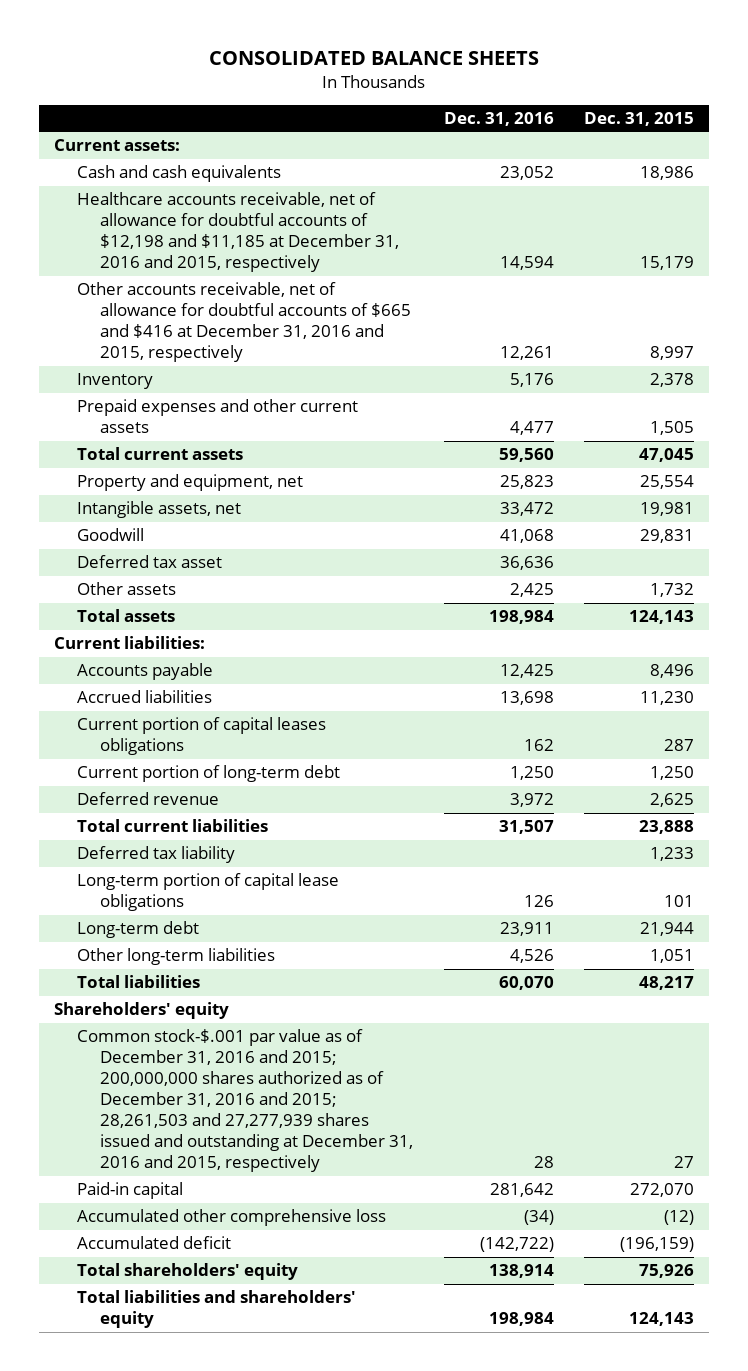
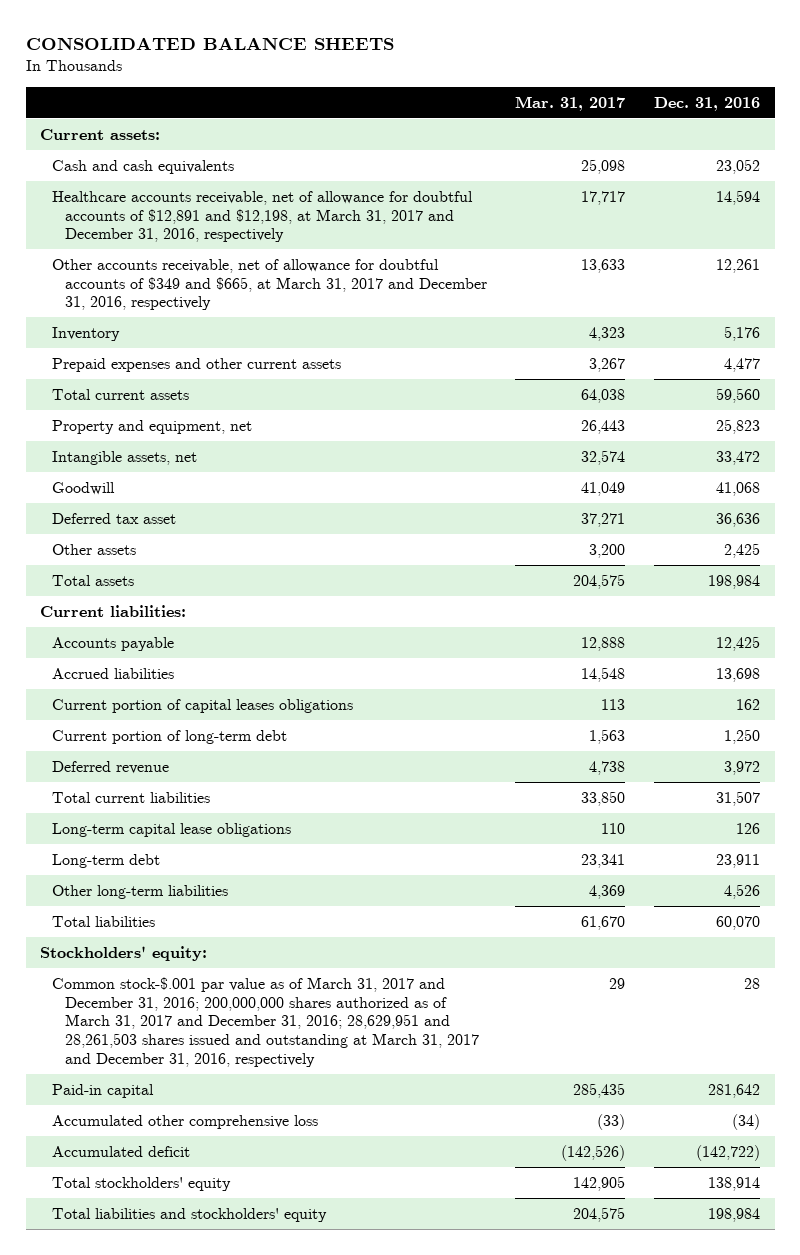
- | Dec. 31, 2016 | Dec. 31, 2015
+ | Mar. 31, 2017 | Dec. 31, 2016
- Healthcare accounts receivable, net of allowance for doubtful accounts of $12,198 and $11,185 at December 31, 2016 and 2015, respectively | 14,594 | 15,179
- Other accounts receivable, net of allowance for doubtful accounts of $665 and $416 at December 31, 2016 and 2015, respectively | 12,261 | 8,997
+ Healthcare accounts receivable, net of allowance for doubtful accounts of $12,891 and $12,198, at March 31, 2017 and December 31, 2016, respectively | 17,717 | 14,594
+ Other accounts receivable, net of allowance for doubtful accounts of $349 and $665, at March 31, 2017 and December 31, 2016, respectively | 13,633 | 12,261
- Deferred tax liability | | 1,233
- Long-term portion of capital lease obligations | 126 | 101
+ Long-term capital lease obligations | 110 | 126
- Shareholders' equity
- Common stock-$.001 par value as of December 31, 2016 and 2015; 200,000,000 shares authorized as of December 31, 2016 and 2015; 28,261,503 and 27,277,939 shares issued and outstanding at December 31, 2016 and 2015, respectively | 28 | 27
+ Stockholders' equity:
+ Common stock-$.001 par value as of March 31, 2017 and December 31, 2016; 200,000,000 shares authorized as of March 31, 2017 and December 31, 2016; 28,629,951 and 28,261,503 shares issued and outstanding at March 31, 2017 and December 31, 2016, respectively | 29 | 28
- Total shareholders' equity | 138,914 | 75,926
- Total liabilities and shareholders' equity | 198,984 | 124,143
+ Total stockholders' equity | 142,905 | 138,914
+ Total liabilities and stockholders' equity | 204,575 | 198,984

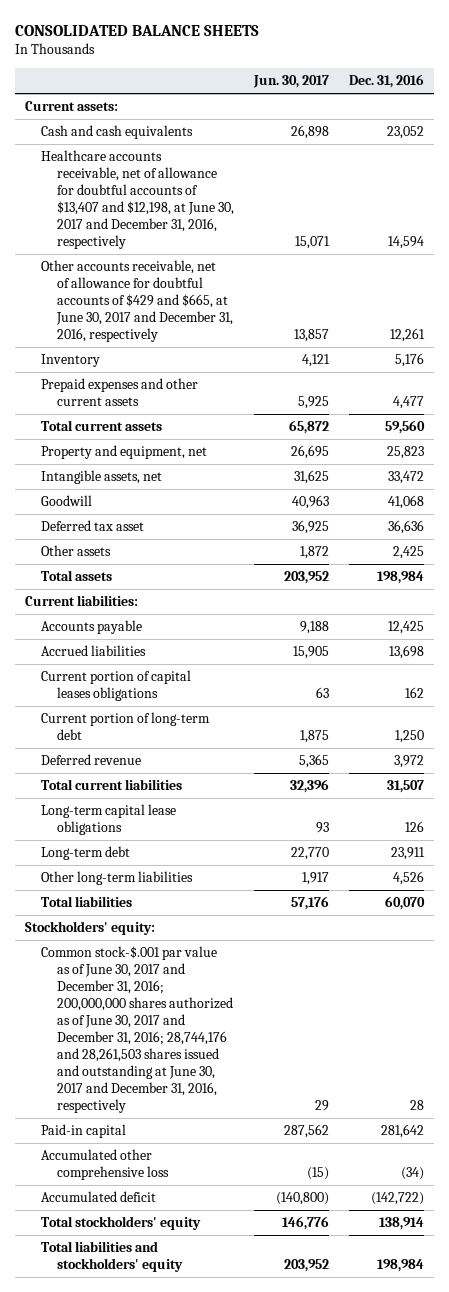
- | Mar. 31, 2017 | Dec. 31, 2016
+ | Jun. 30, 2017 | Dec. 31, 2016
- Healthcare accounts receivable, net of allowance for doubtful accounts of $12,891 and $12,198, at March 31, 2017 and December 31, 2016, respectively | 17,717 | 14,594
- Other accounts receivable, net of allowance for doubtful accounts of $349 and $665, at March 31, 2017 and December 31, 2016, respectively | 13,633 | 12,261
+ Healthcare accounts receivable, net of allowance for doubtful accounts of $13,407 and $12,198, at June 30, 2017 and December 31, 2016, respectively | 15,071 | 14,594
+ Other accounts receivable, net of allowance for doubtful accounts of $429 and $665, at June 30, 2017 and December 31, 2016, respectively | 13,857 | 12,261
- Common stock-$.001 par value as of March 31, 2017 and December 31, 2016; 200,000,000 shares authorized as of March 31, 2017 and December 31, 2016; 28,629,951 and 28,261,503 shares issued and outstanding at March 31, 2017 and December 31, 2016, respectively | 29 | 28
+ Common stock-$.001 par value as of June 30, 2017 and December 31, 2016; 200,000,000 shares authorized as of June 30, 2017 and December 31, 2016; 28,744,176 and 28,261,503 shares issued and outstanding at June 30, 2017 and December 31, 2016, respectively | 29 | 28

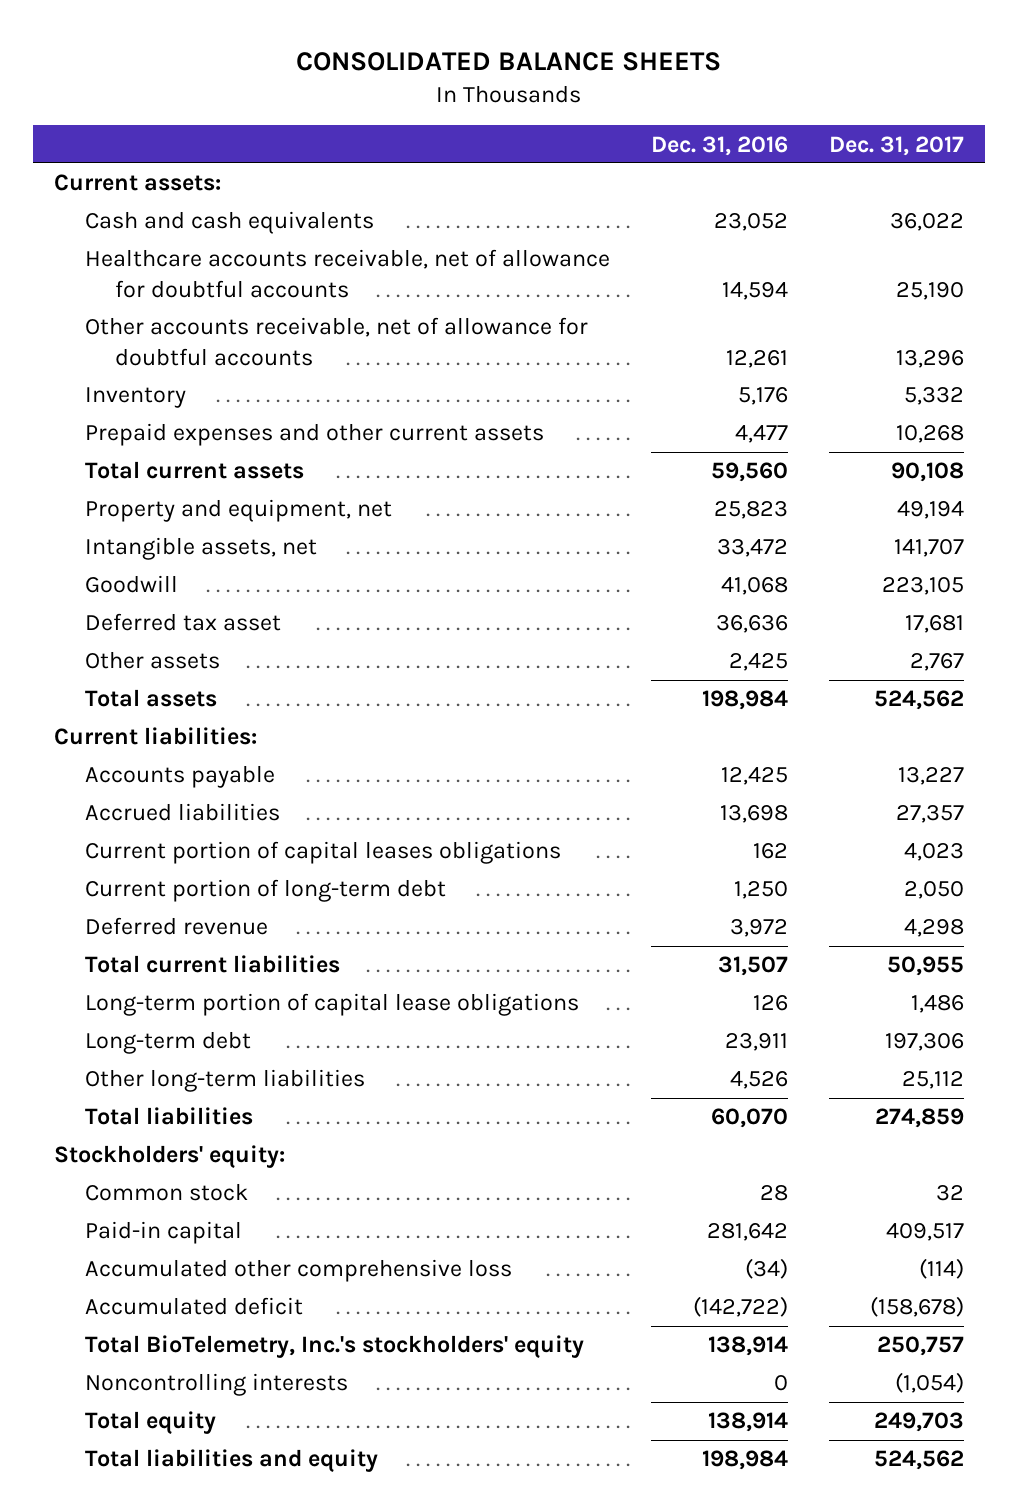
- | Jun. 30, 2017 | Dec. 31, 2016
+ | Dec. 31, 2016 | Dec. 31, 2017
- Healthcare accounts receivable, net of allowance for doubtful accounts of $13,407 and $12,198, at June 30, 2017 and December 31, 2016, respectively | 15,071 | 14,594
- Other accounts receivable, net of allowance for doubtful accounts of $429 and $665, at June 30, 2017 and December 31, 2016, respectively | 13,857 | 12,261
+ Healthcare accounts receivable, net of allowance for doubtful accounts | 14,594 | 25,190
+ Other accounts receivable, net of allowance for doubtful accounts | 12,261 | 13,296
- Long-term capital lease obligations | 93 | 126
+ Long-term portion of capital lease obligations | 126 | 1,486
- Common stock-$.001 par value as of June 30, 2017 and December 31, 2016; 200,000,000 shares authorized as of June 30, 2017 and December 31, 2016; 28,744,176 and 28,261,503 shares issued and outstanding at June 30, 2017 and December 31, 2016, respectively | 29 | 28
+ Common stock | 28 | 32
- Total stockholders' equity | 146,776 | 138,914
- Total liabilities and stockholders' equity | 203,952 | 198,984
+ Total BioTelemetry, Inc.'s stockholders' equity | 138,914 | 250,757
+ Noncontrolling interests | 0 | (1,054)
+ Total equity | 138,914 | 249,703
+ Total liabilities and equity | 198,984 | 524,562

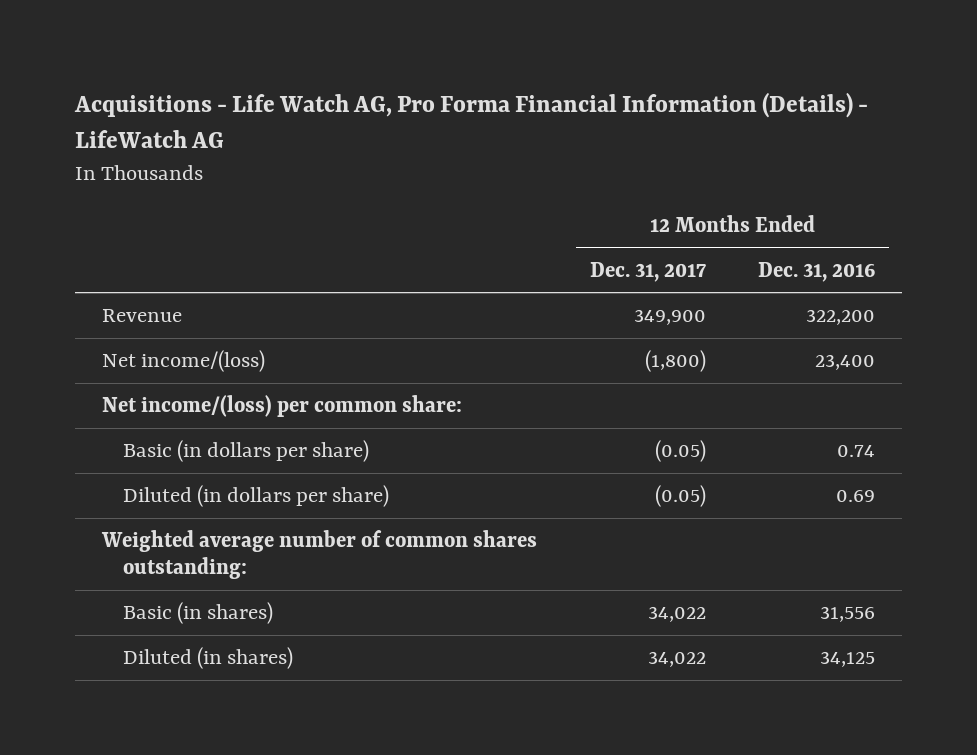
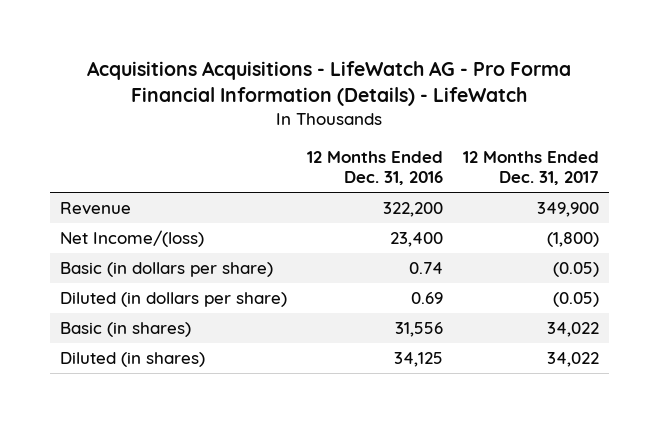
- Acquisitions - Life Watch AG, Pro Forma Financial Information (Details) - LifeWatch AG
+ Acquisitions Acquisitions - LifeWatch AG - Pro Forma Financial Information (Details) - LifeWatch
- | 12 Months Ended Dec. 31, 2017 | 12 Months Ended Dec. 31, 2016
+ | 12 Months Ended Dec. 31, 2016 | 12 Months Ended Dec. 31, 2017
- Net income/(loss) | (1,800) | 23,400
- Net income/(loss) per common share:
+ Net Income/(loss) | 23,400 | (1,800)
- Weighted average number of common shares outstanding:

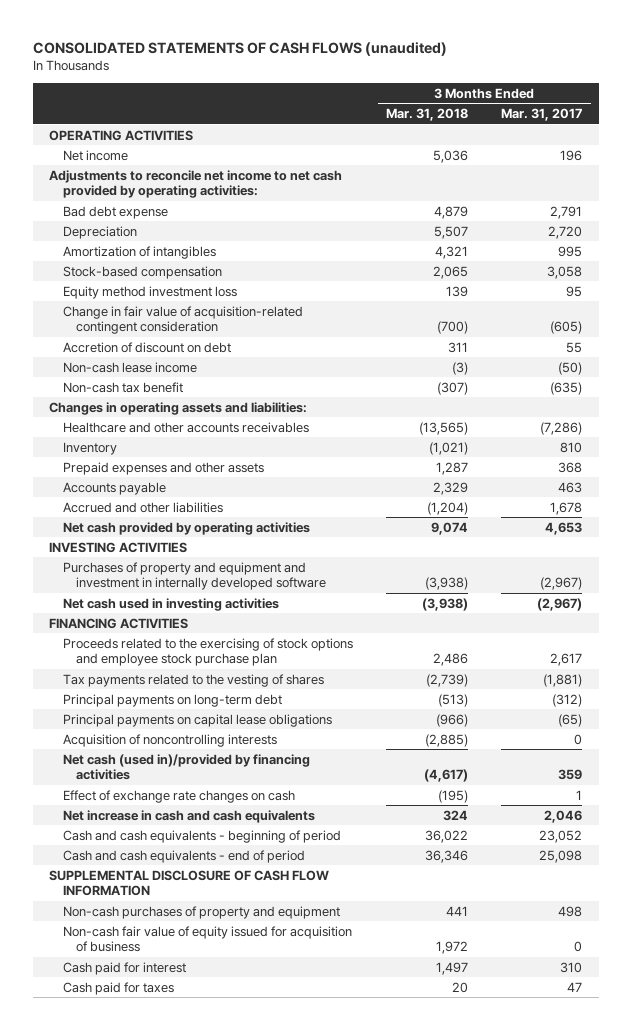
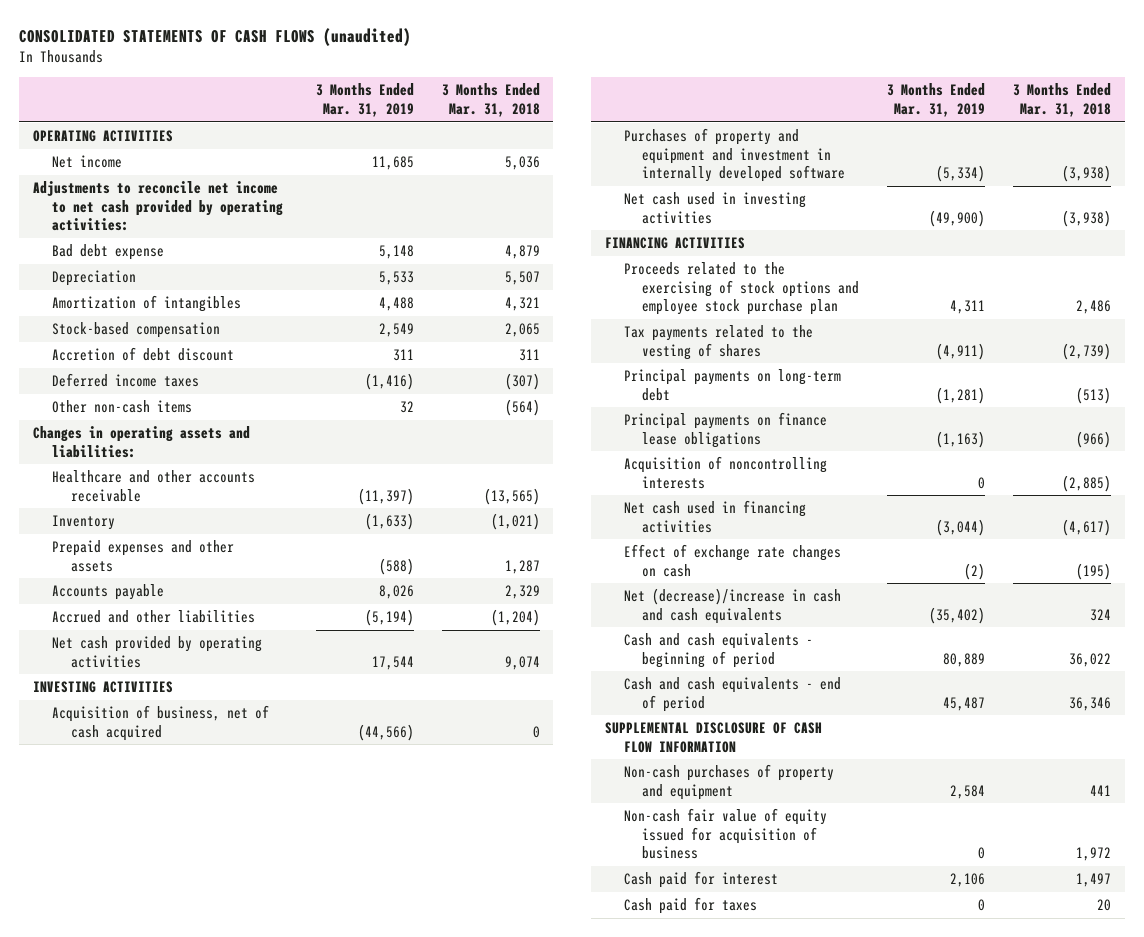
- | 3 Months Ended Mar. 31, 2018 | 3 Months Ended Mar. 31, 2017
+ | 3 Months Ended Mar. 31, 2019 | 3 Months Ended Mar. 31, 2018
- Equity method investment loss | 139 | 95
- Change in fair value of acquisition-related contingent consideration | (700) | (605)
- Accretion of discount on debt | 311 | 55
- Non-cash lease income | (3) | (50)
- Non-cash tax benefit | (307) | (635)
+ Accretion of debt discount | 311 | 311
+ Deferred income taxes | (1,416) | (307)
+ Other non-cash items | 32 | (564)
- Healthcare and other accounts receivables | (13,565) | (7,286)
+ Healthcare and other accounts receivable | (11,397) | (13,565)
+ Acquisition of business, net of cash acquired | (44,566) | 0
- Principal payments on capital lease obligations | (966) | (65)
+ Principal payments on finance lease obligations | (1,163) | (966)
- Net cash (used in)/provided by financing activities | (4,617) | 359
+ Net cash used in financing activities | (3,044) | (4,617)
- Net increase in cash and cash equivalents | 324 | 2,046
+ Net (decrease)/increase in cash and cash equivalents | (35,402) | 324

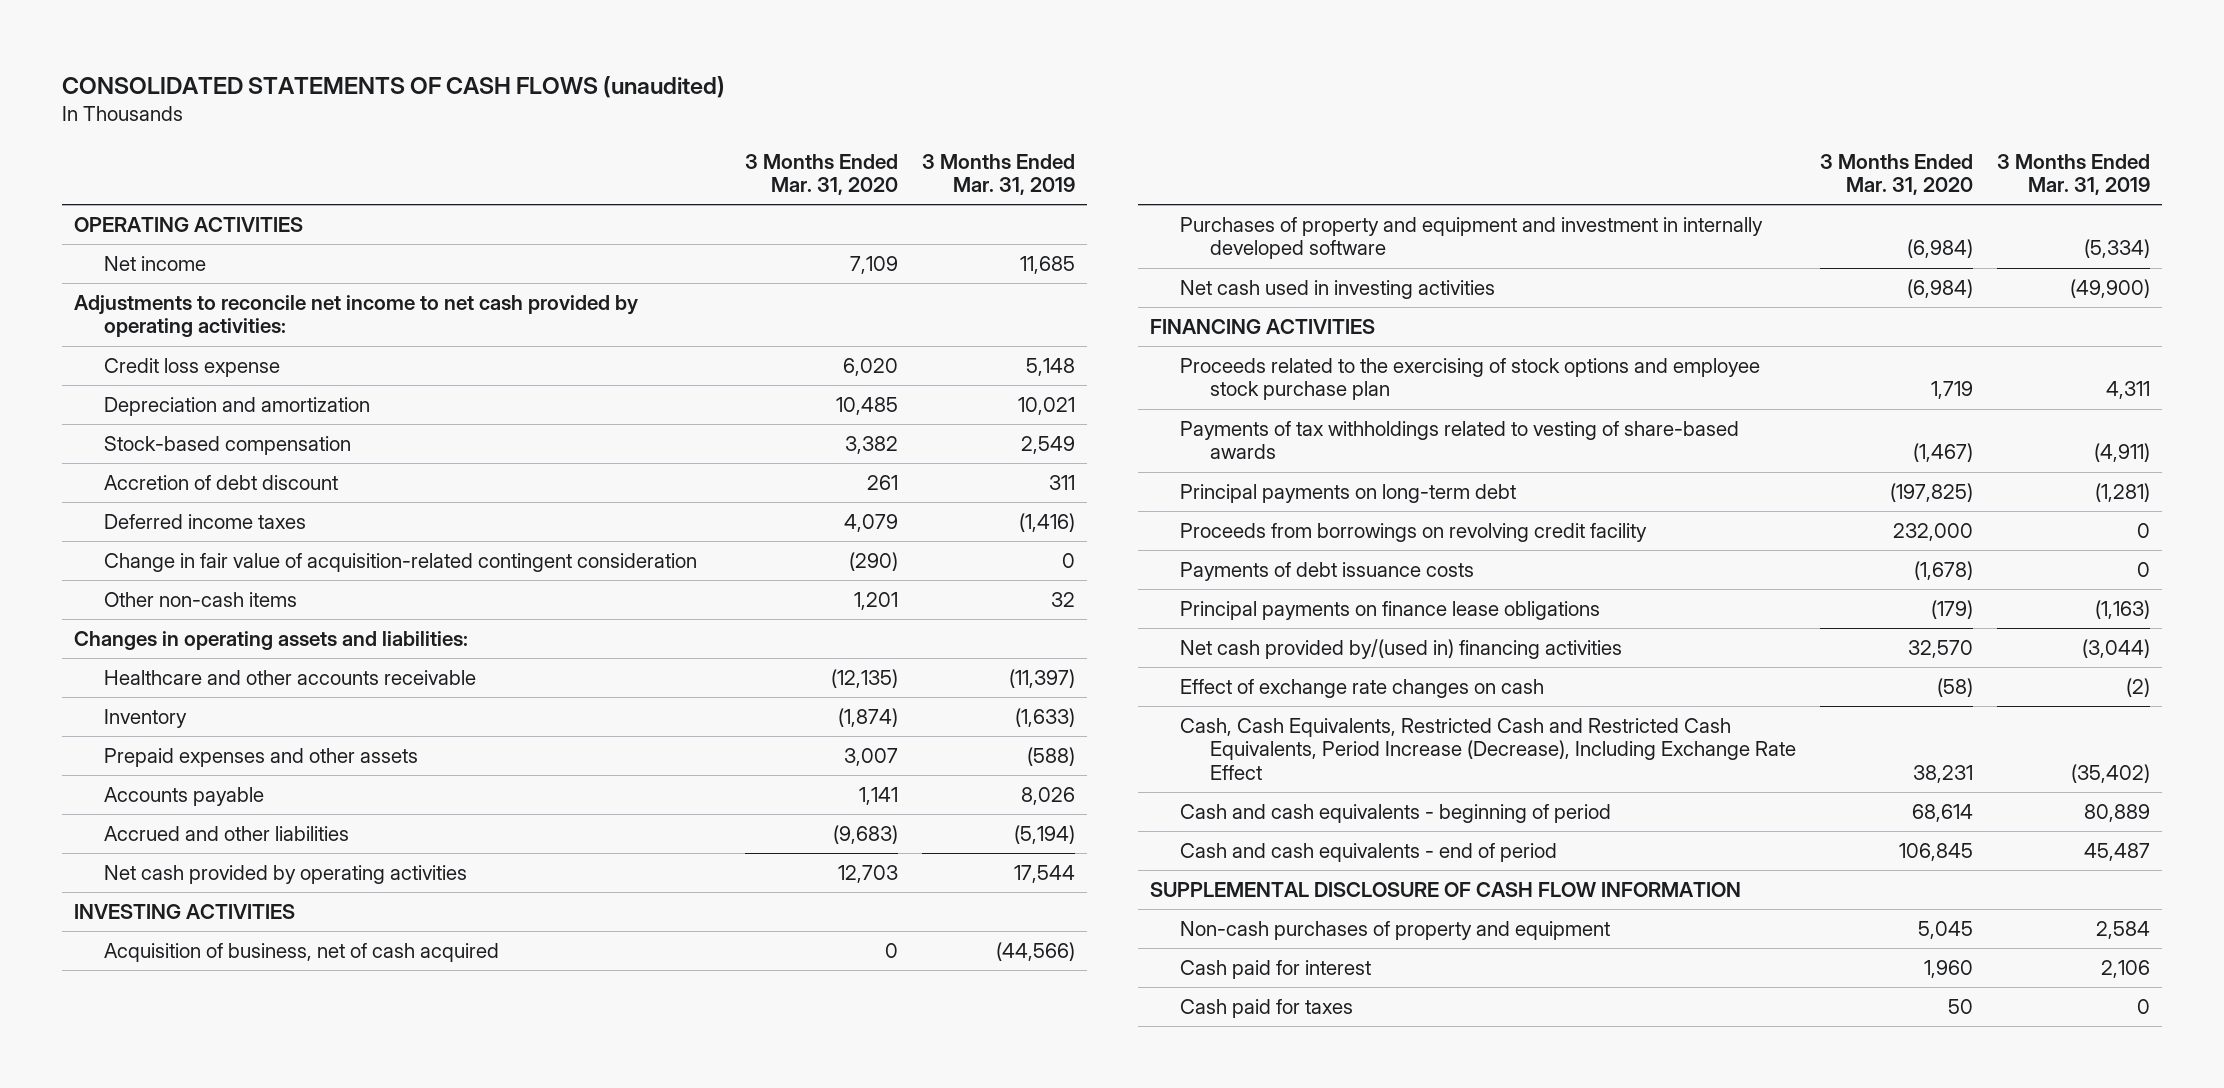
- | 3 Months Ended Mar. 31, 2019 | 3 Months Ended Mar. 31, 2018
+ | 3 Months Ended Mar. 31, 2020 | 3 Months Ended Mar. 31, 2019
- Bad debt expense | 5,148 | 4,879
- Depreciation | 5,533 | 5,507
- Amortization of intangibles | 4,488 | 4,321
+ Credit loss expense | 6,020 | 5,148
+ Depreciation and amortization | 10,485 | 10,021
+ Change in fair value of acquisition-related contingent consideration | (290) | 0
- Tax payments related to the vesting of shares | (4,911) | (2,739)
+ Payments of tax withholdings related to vesting of share-based awards | (1,467) | (4,911)
+ Proceeds from borrowings on revolving credit facility | 232,000 | 0
+ Payments of debt issuance costs | (1,678) | 0
- Acquisition of noncontrolling interests | 0 | (2,885)
- Net cash used in financing activities | (3,044) | (4,617)
+ Net cash provided by/(used in) financing activities | 32,570 | (3,044)
- Net (decrease)/increase in cash and cash equivalents | (35,402) | 324
+ Cash, Cash Equivalents, Restricted Cash and Restricted Cash Equivalents, Period Increase (Decrease), Including Exchange Rate Effect | 38,231 | (35,402)
- Non-cash fair value of equity issued for acquisition of business | 0 | 1,972

